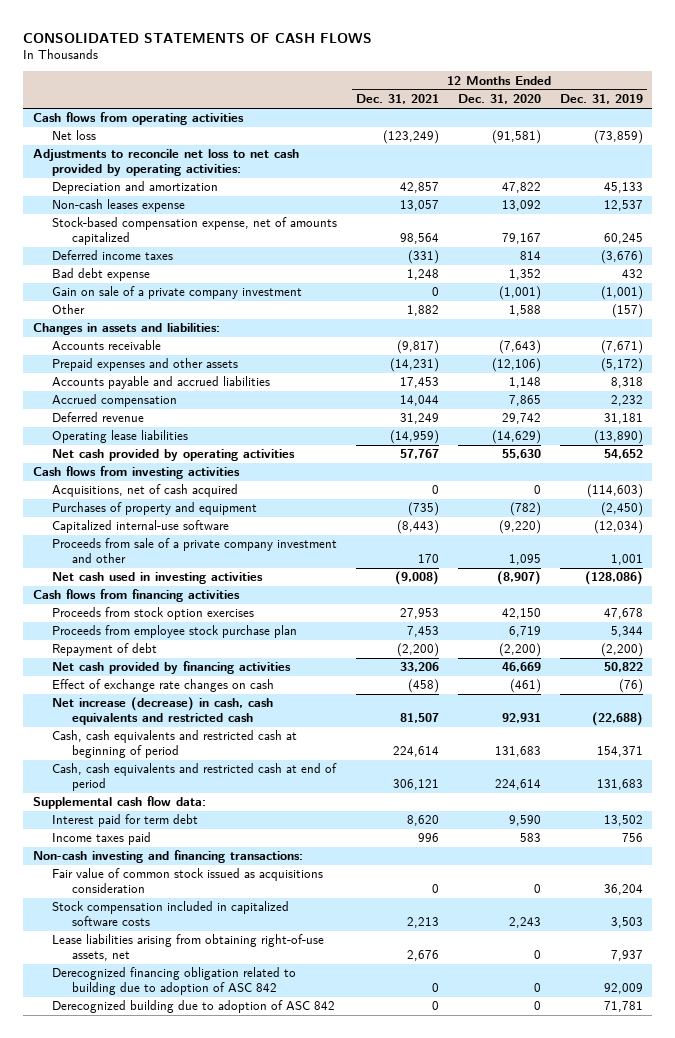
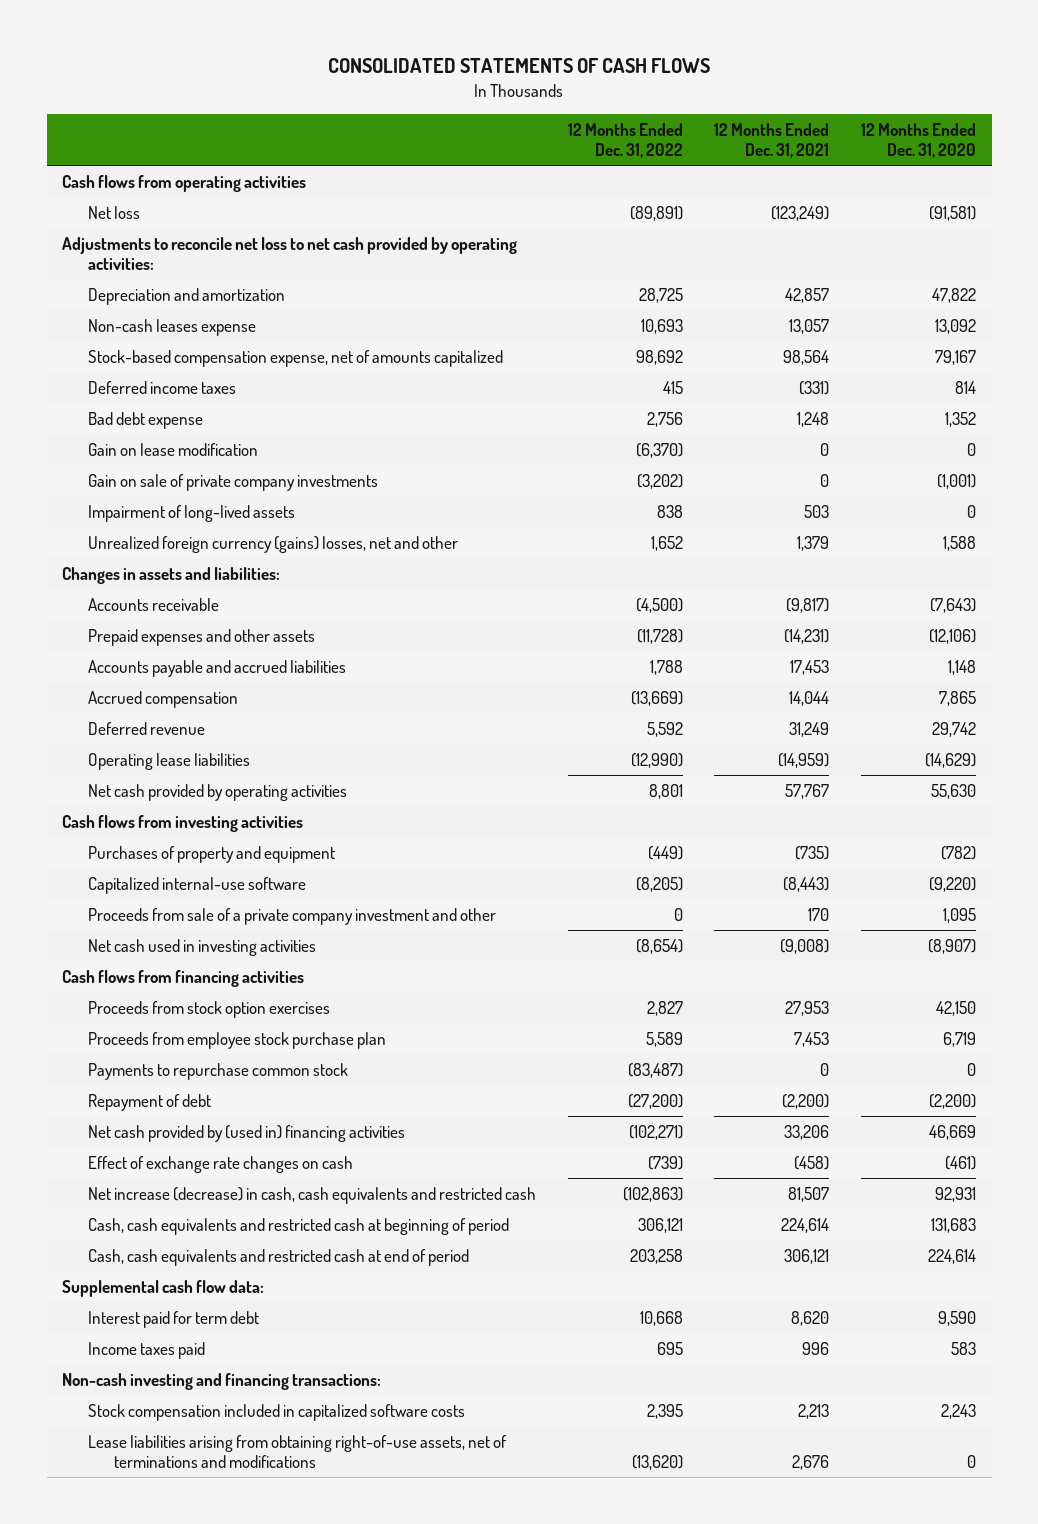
- | 12 Months Ended Dec. 31, 2021 | 12 Months Ended Dec. 31, 2020 | 12 Months Ended Dec. 31, 2019
+ | 12 Months Ended Dec. 31, 2022 | 12 Months Ended Dec. 31, 2021 | 12 Months Ended Dec. 31, 2020
- Gain on sale of a private company investment | 0 | (1,001) | (1,001)
- Other | 1,882 | 1,588 | (157)
+ Gain on lease modification | (6,370) | 0 | 0
+ Gain on sale of private company investments | (3,202) | 0 | (1,001)
+ Impairment of long-lived assets | 838 | 503 | 0
+ Unrealized foreign currency (gains) losses, net and other | 1,652 | 1,379 | 1,588
- Acquisitions, net of cash acquired | 0 | 0 | (114,603)
+ Payments to repurchase common stock | (83,487) | 0 | 0
- Net cash provided by financing activities | 33,206 | 46,669 | 50,822
+ Net cash provided by (used in) financing activities | (102,271) | 33,206 | 46,669
- Fair value of common stock issued as acquisitions consideration | 0 | 0 | 36,204
- Lease liabilities arising from obtaining right-of-use assets, net | 2,676 | 0 | 7,937
- Derecognized financing obligation related to building due to adoption of ASC 842 | 0 | 0 | 92,009
- Derecognized building due to adoption of ASC 842 | 0 | 0 | 71,781
+ Lease liabilities arising from obtaining right-of-use assets, net of terminations and modifications | (13,620) | 2,676 | 0

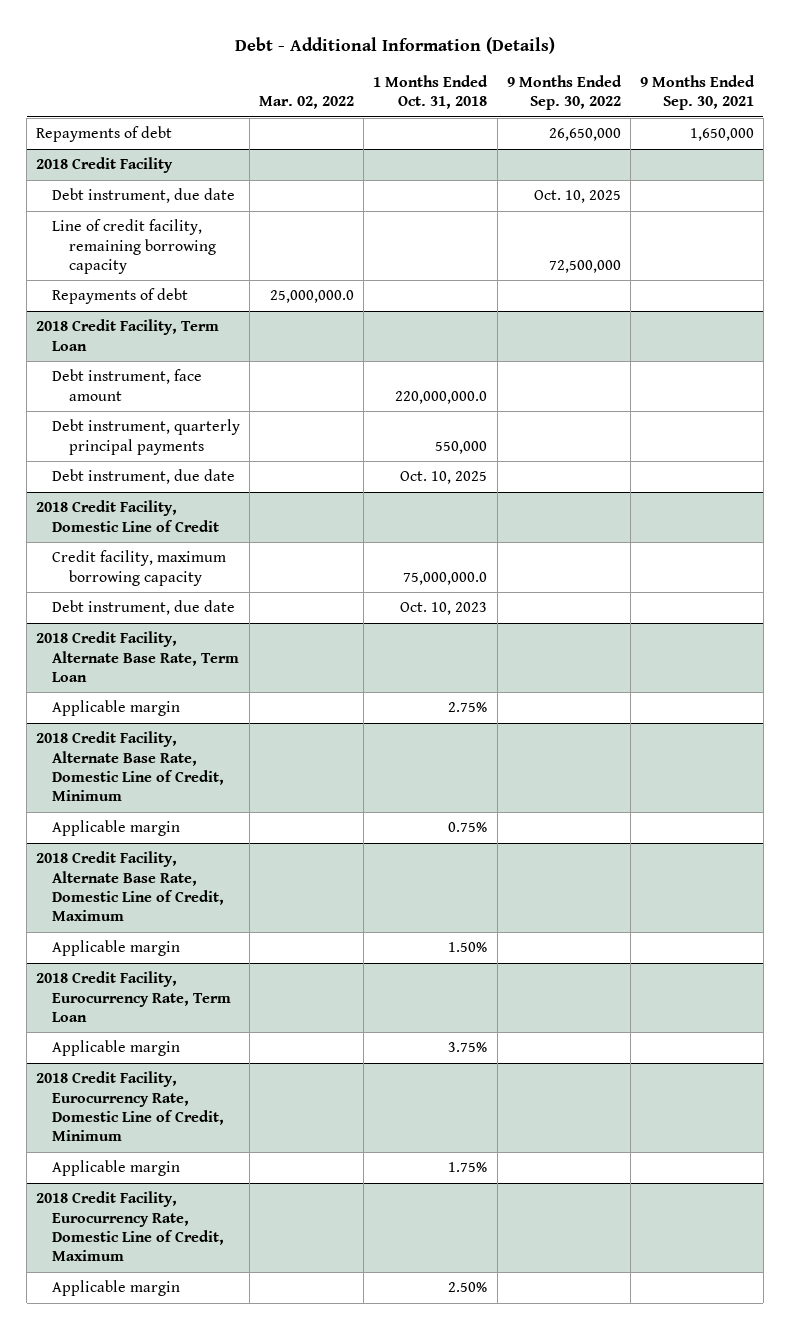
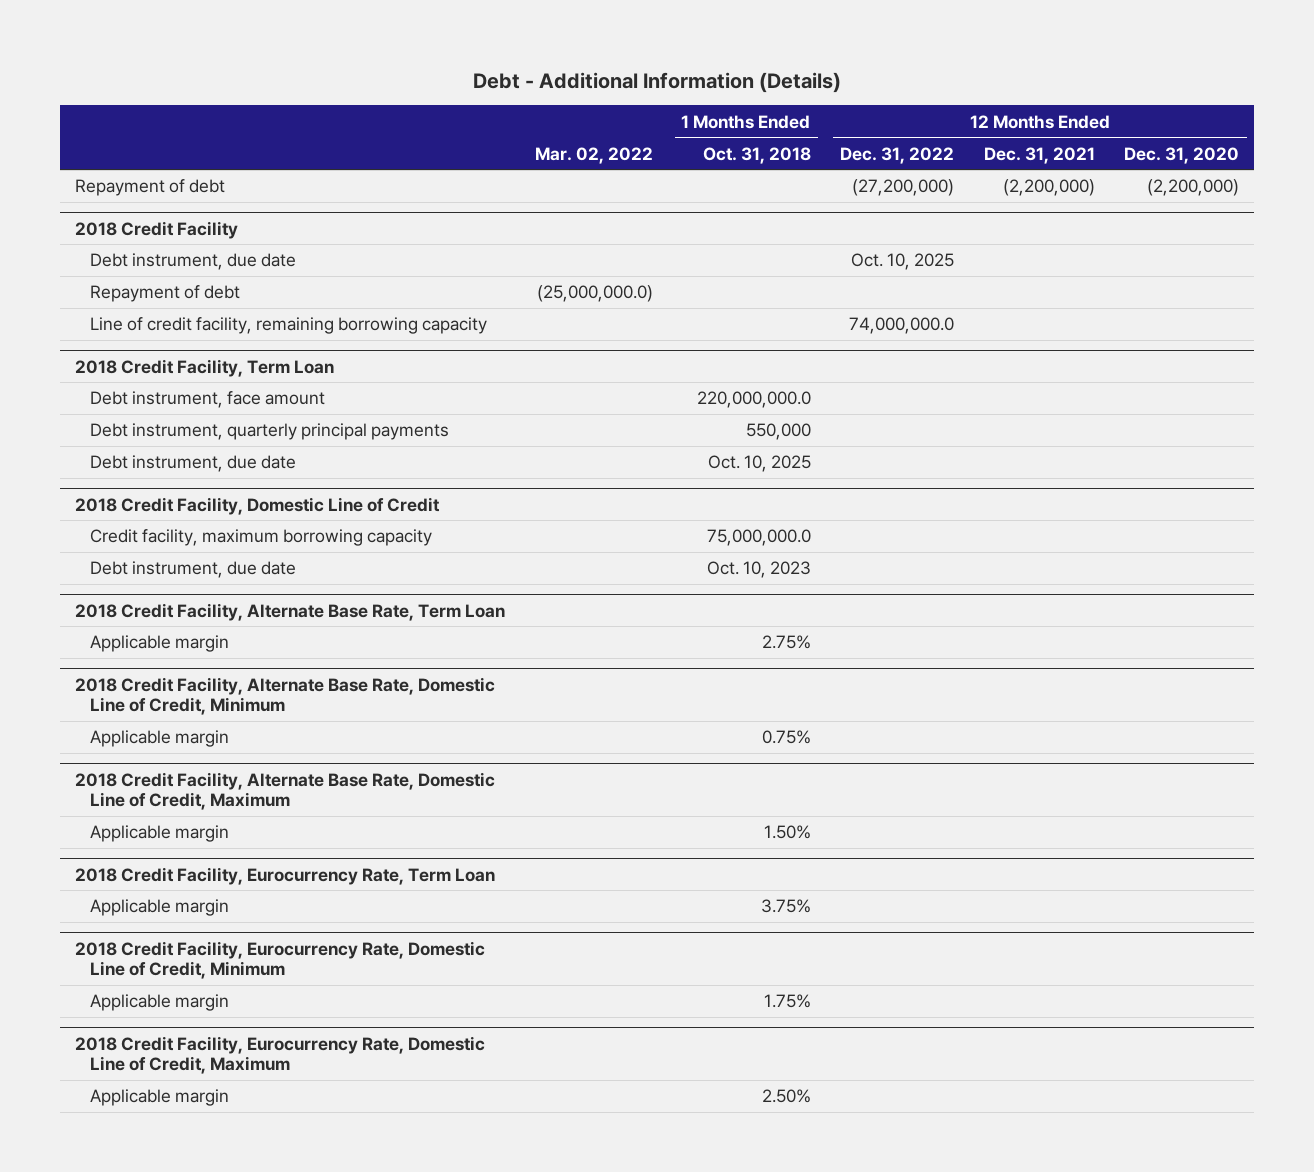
- | Mar. 02, 2022 | 1 Months Ended Oct. 31, 2018 | 9 Months Ended Sep. 30, 2022 | 9 Months Ended Sep. 30, 2021
+ | Mar. 02, 2022 | 1 Months Ended Oct. 31, 2018 | 12 Months Ended Dec. 31, 2022 | 12 Months Ended Dec. 31, 2021 | 12 Months Ended Dec. 31, 2020
- Repayments of debt | | | 26,650,000 | 1,650,000
+ Repayment of debt | | | (27,200,000) | (2,200,000) | (2,200,000)
@ 2018 Credit Facility
+ Repayment of debt | (25,000,000.0) | | | |
- Repayments of debt | 25,000,000.0 | | |

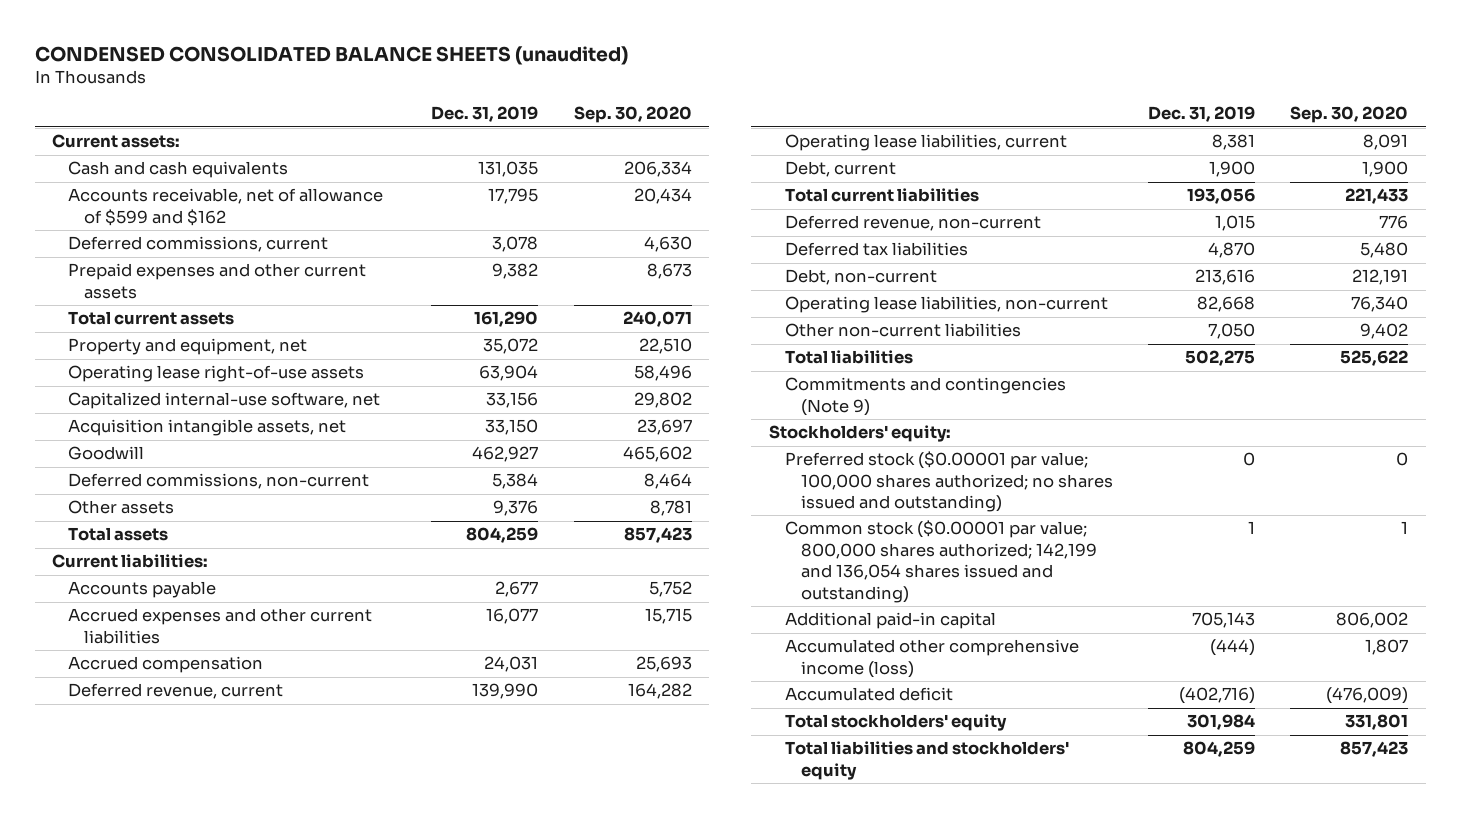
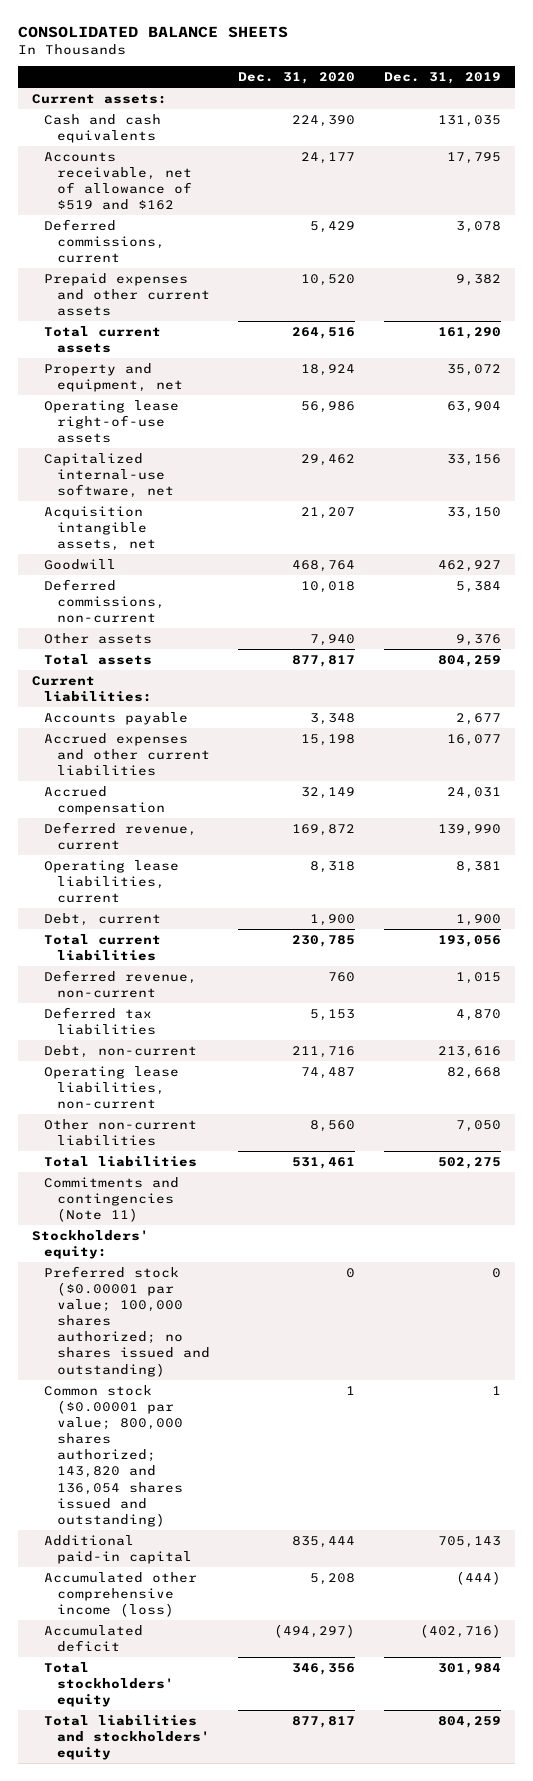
- CONDENSED CONSOLIDATED BALANCE SHEETS (unaudited)
+ CONSOLIDATED BALANCE SHEETS
- | Dec. 31, 2019 | Sep. 30, 2020
+ | Dec. 31, 2020 | Dec. 31, 2019
- Accounts receivable, net of allowance of $599 and $162 | 17,795 | 20,434
+ Accounts receivable, net of allowance of $519 and $162 | 24,177 | 17,795
- Commitments and contingencies (Note 9)
+ Commitments and contingencies (Note 11)
- Common stock ($0.00001 par value; 800,000 shares authorized; 142,199 and 136,054 shares issued and outstanding) | 1 | 1
+ Common stock ($0.00001 par value; 800,000 shares authorized; 143,820 and 136,054 shares issued and outstanding) | 1 | 1

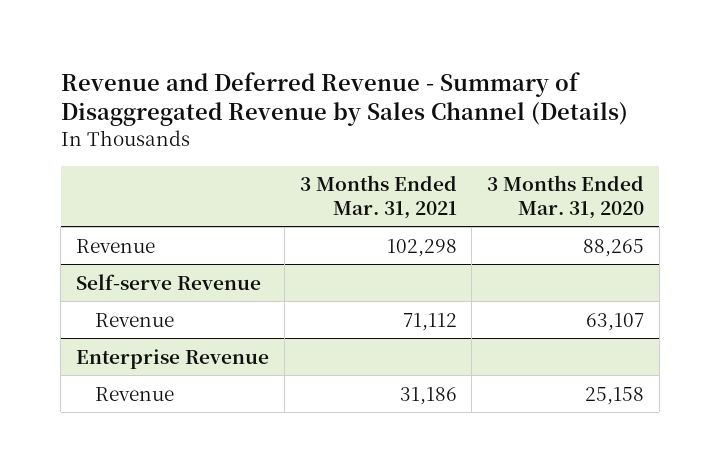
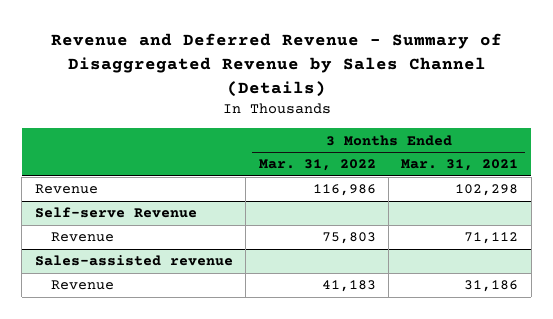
- | 3 Months Ended Mar. 31, 2021 | 3 Months Ended Mar. 31, 2020
+ | 3 Months Ended Mar. 31, 2022 | 3 Months Ended Mar. 31, 2021
- Enterprise Revenue
+ Sales-assisted revenue

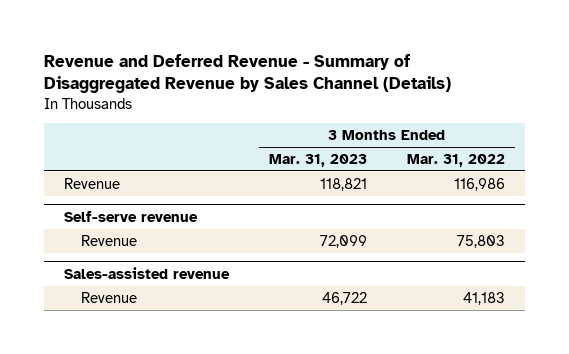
- | 3 Months Ended Mar. 31, 2022 | 3 Months Ended Mar. 31, 2021
+ | 3 Months Ended Mar. 31, 2023 | 3 Months Ended Mar. 31, 2022
- Self-serve Revenue
+ Self-serve revenue

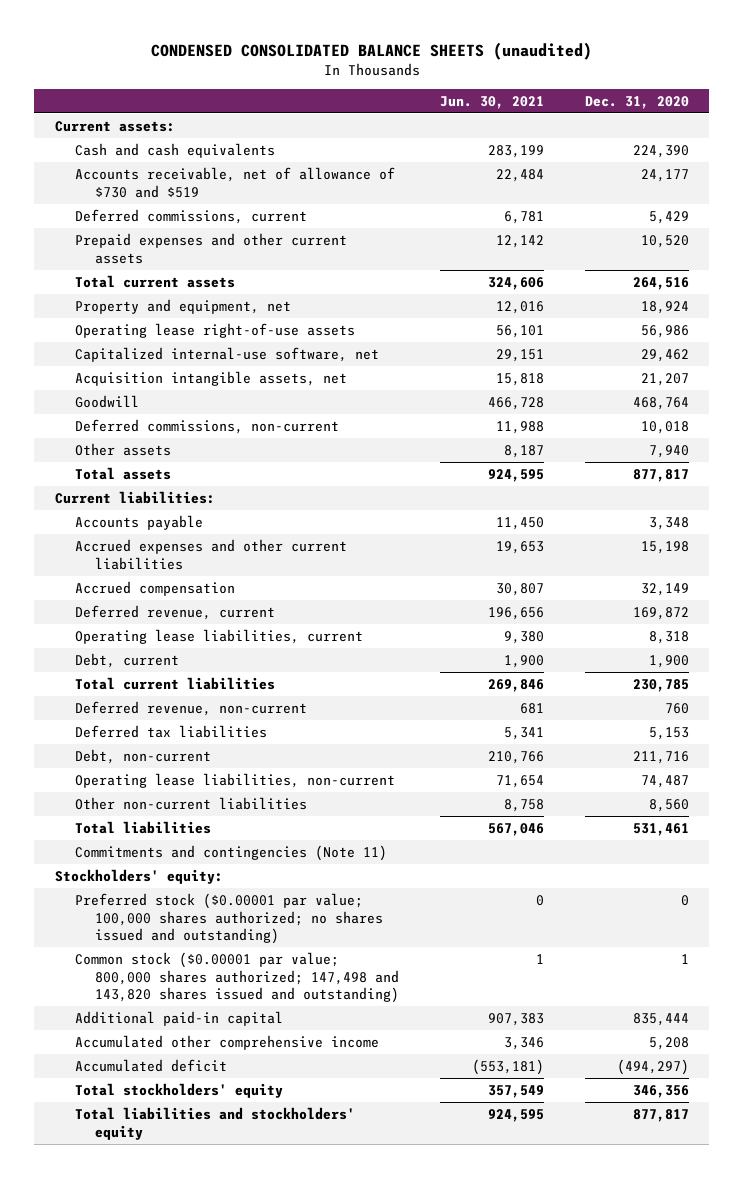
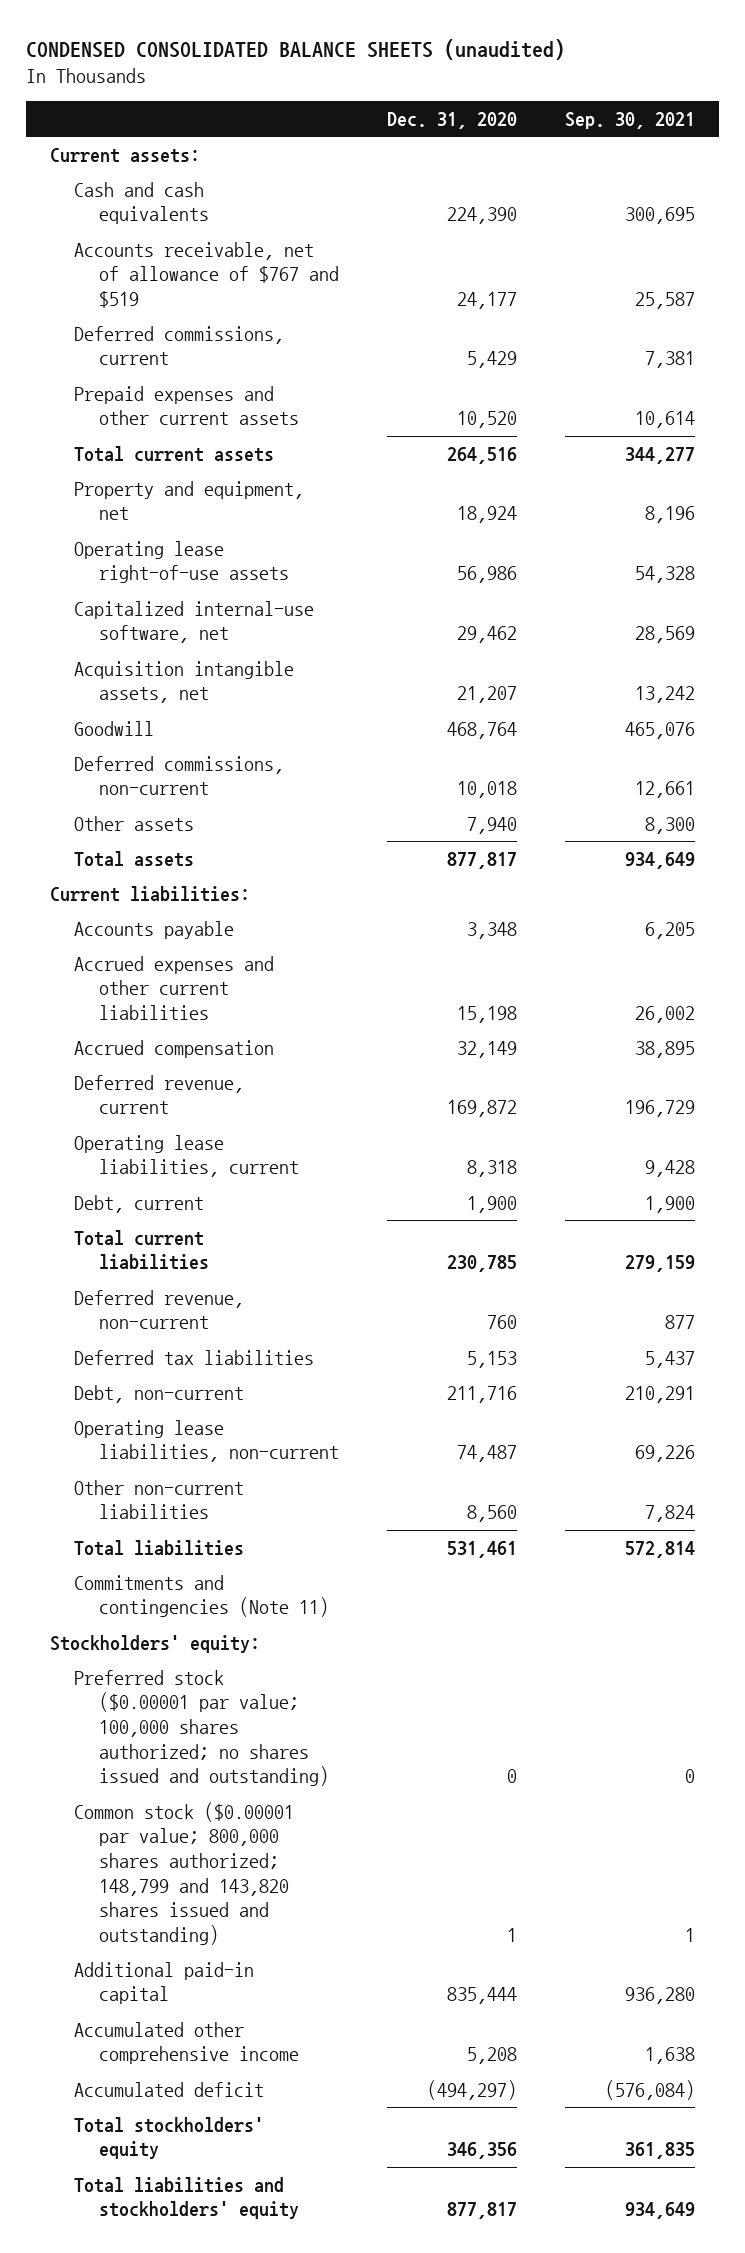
- | Jun. 30, 2021 | Dec. 31, 2020
+ | Dec. 31, 2020 | Sep. 30, 2021
- Accounts receivable, net of allowance of $730 and $519 | 22,484 | 24,177
+ Accounts receivable, net of allowance of $767 and $519 | 24,177 | 25,587
- Common stock ($0.00001 par value; 800,000 shares authorized; 147,498 and 143,820 shares issued and outstanding) | 1 | 1
+ Common stock ($0.00001 par value; 800,000 shares authorized; 148,799 and 143,820 shares issued and outstanding) | 1 | 1

